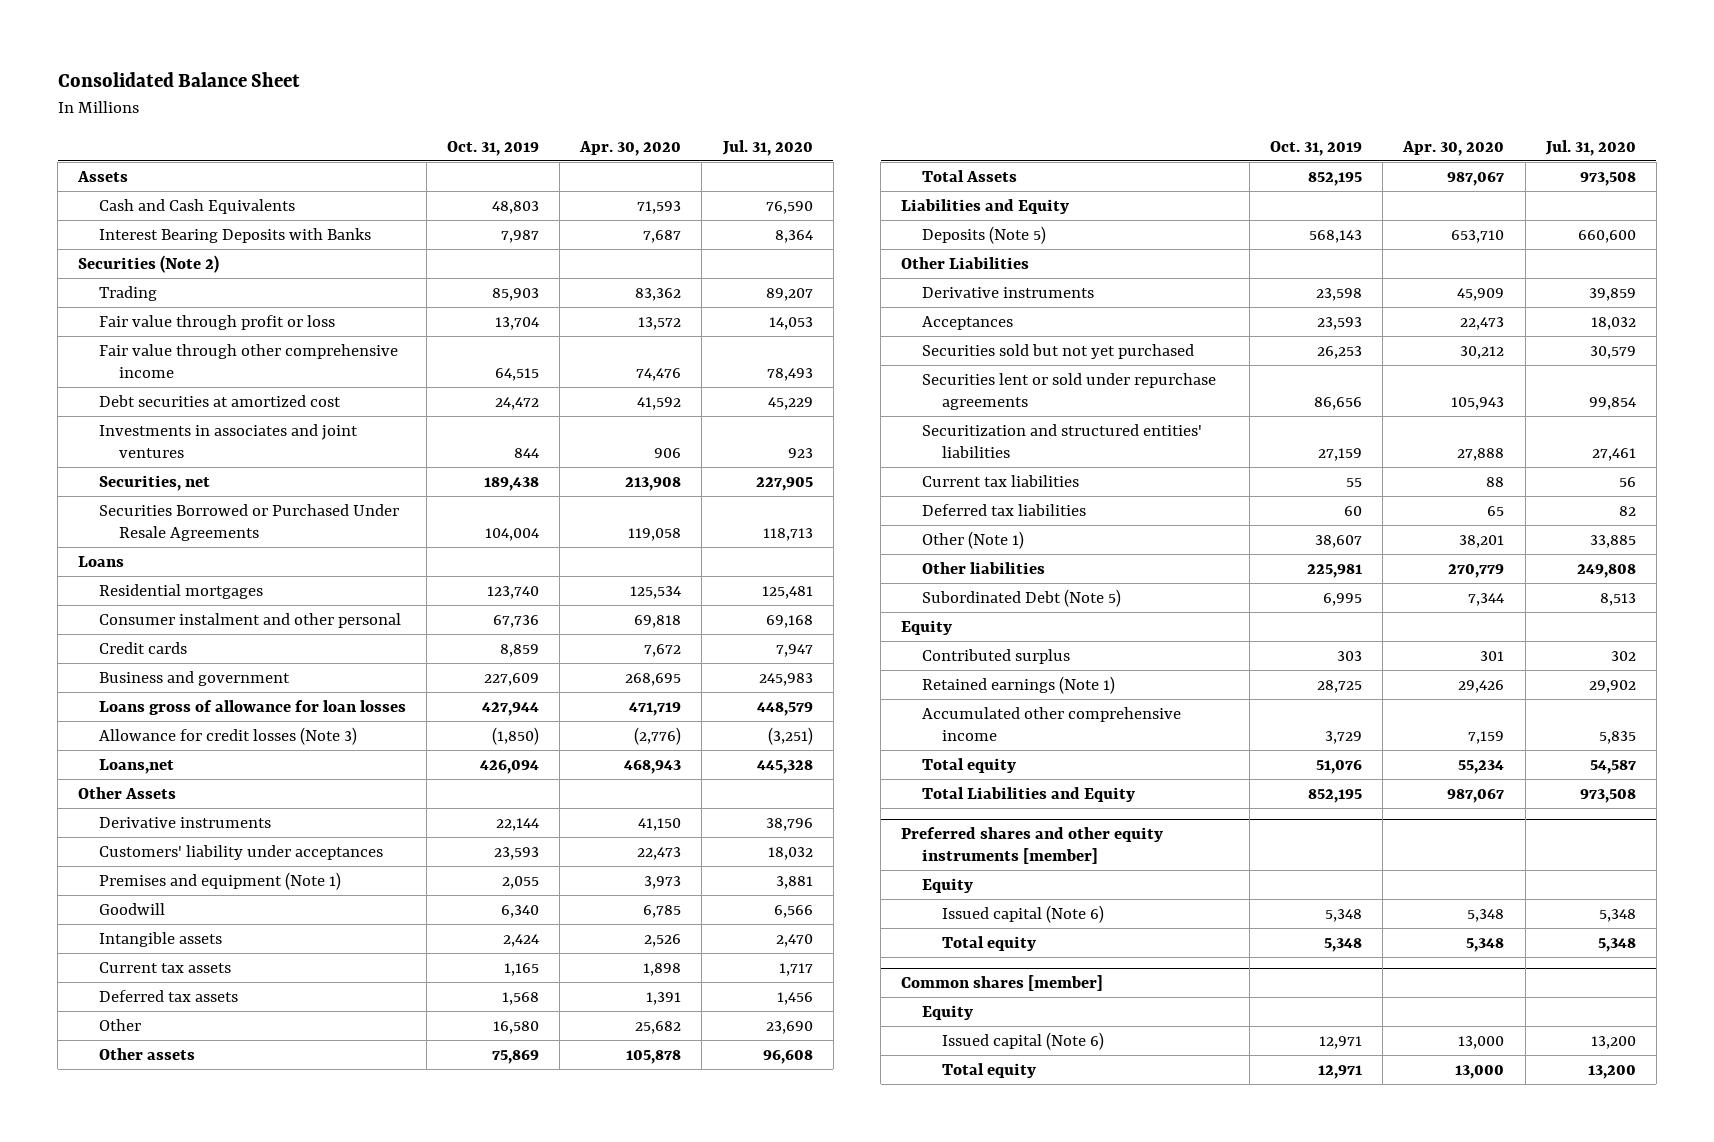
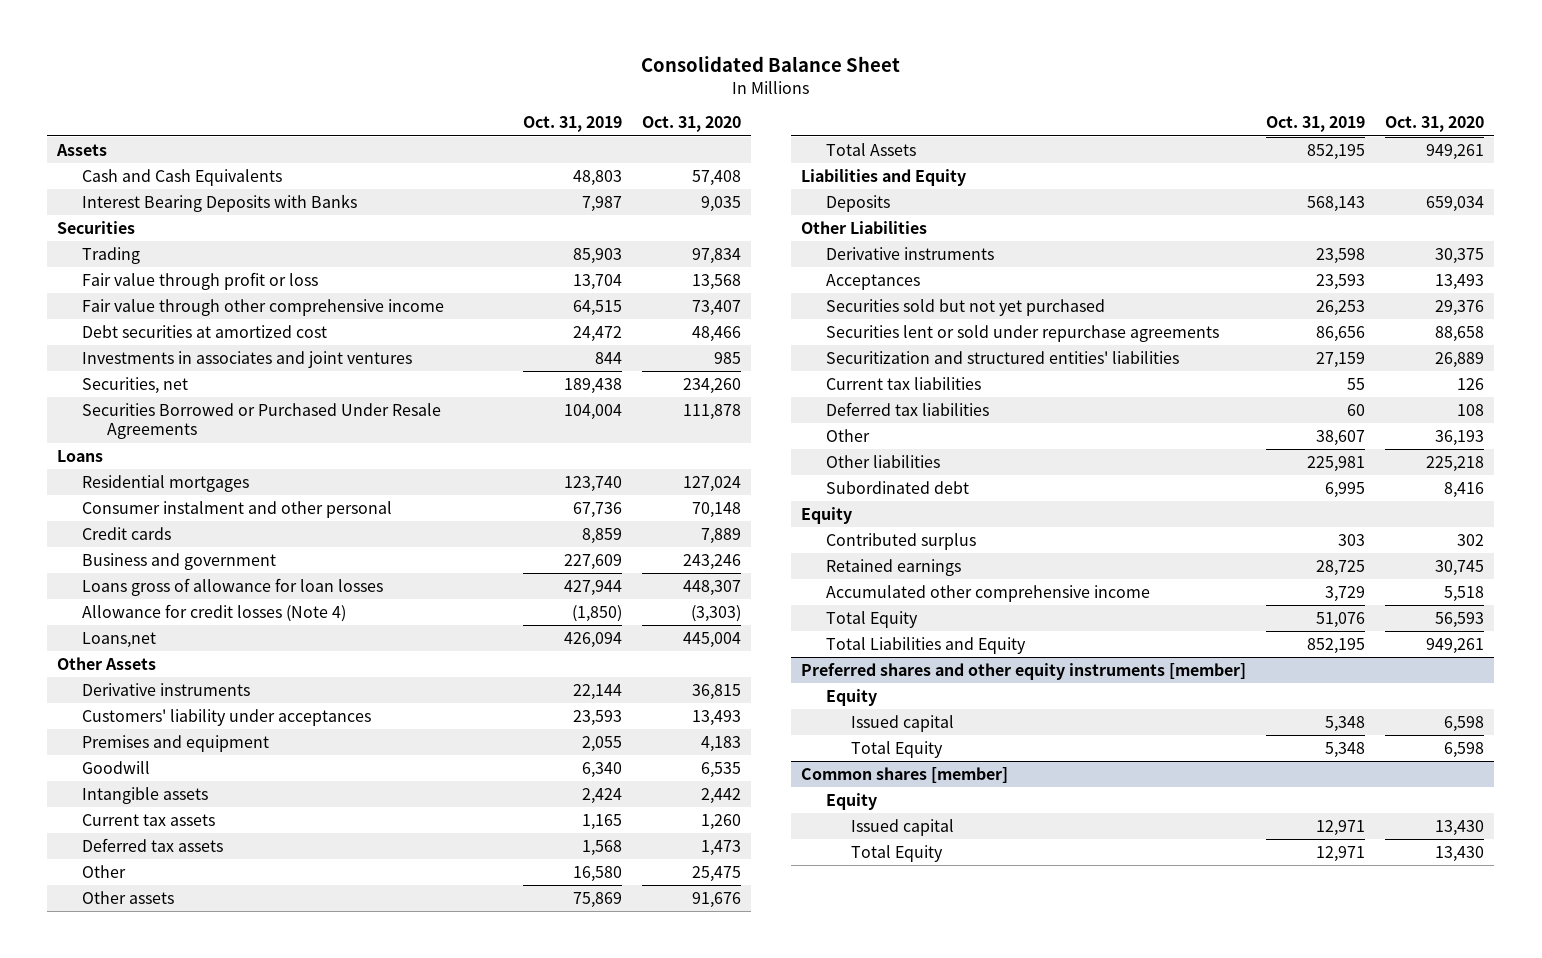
- | Oct. 31, 2019 | Apr. 30, 2020 | Jul. 31, 2020
+ | Oct. 31, 2019 | Oct. 31, 2020
- Securities (Note 2)
+ Securities
- Allowance for credit losses (Note 3) | (1,850) | (2,776) | (3,251)
+ Allowance for credit losses (Note 4) | (1,850) | (3,303)
- Premises and equipment (Note 1) | 2,055 | 3,973 | 3,881
+ Premises and equipment | 2,055 | 4,183
- Deposits (Note 5) | 568,143 | 653,710 | 660,600
+ Deposits | 568,143 | 659,034
- Other (Note 1) | 38,607 | 38,201 | 33,885
+ Other | 38,607 | 36,193
- Subordinated Debt (Note 5) | 6,995 | 7,344 | 8,513
+ Subordinated debt | 6,995 | 8,416
- Retained earnings (Note 1) | 28,725 | 29,426 | 29,902
+ Retained earnings | 28,725 | 30,745
- Total equity | 51,076 | 55,234 | 54,587
+ Total Equity | 51,076 | 56,593
@ Preferred shares and other equity instruments [member]
- Issued capital (Note 6) | 5,348 | 5,348 | 5,348
- Total equity | 5,348 | 5,348 | 5,348
+ Issued capital | 5,348 | 6,598
+ Total Equity | 5,348 | 6,598
@ Common shares [member]
- Issued capital (Note 6) | 12,971 | 13,000 | 13,200
- Total equity | 12,971 | 13,000 | 13,200
+ Issued capital | 12,971 | 13,430
+ Total Equity | 12,971 | 13,430

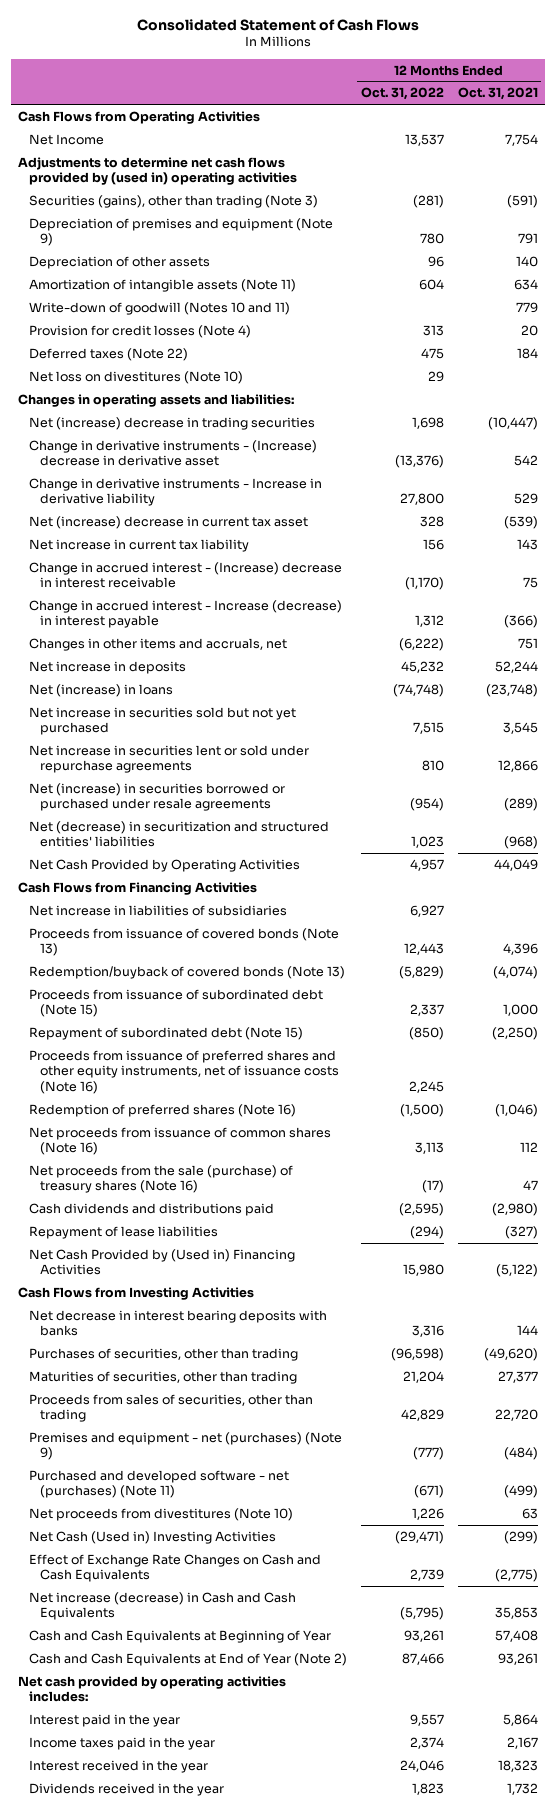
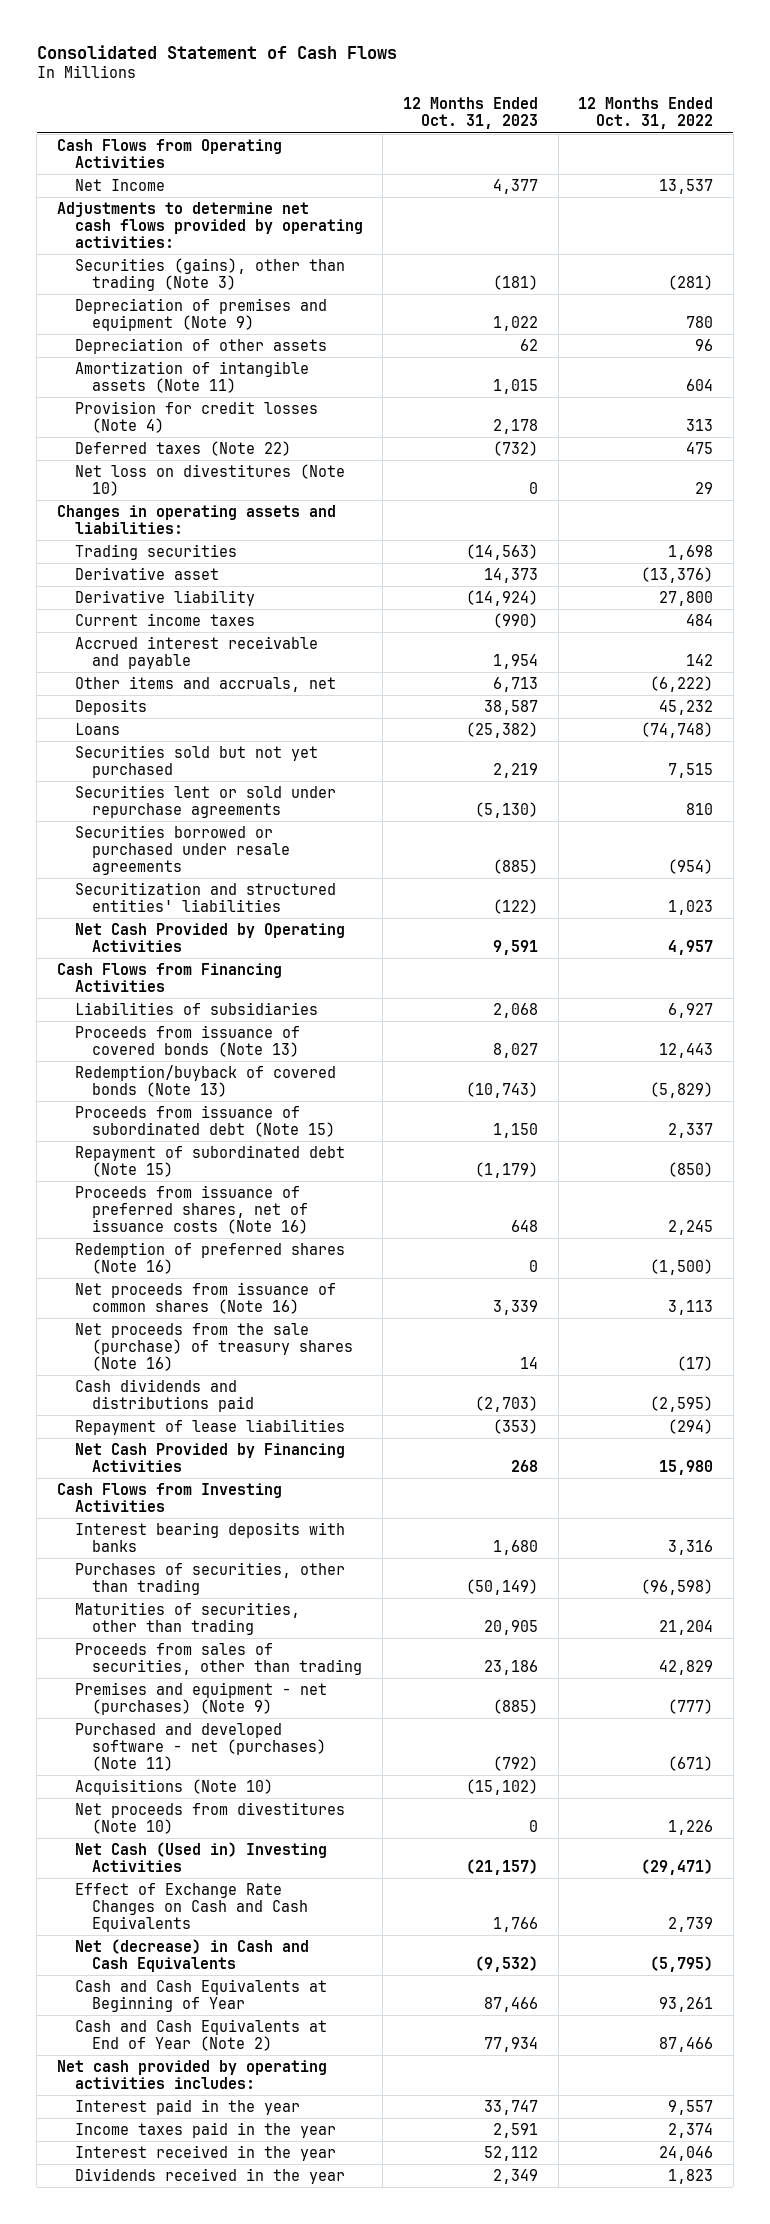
- | 12 Months Ended Oct. 31, 2022 | 12 Months Ended Oct. 31, 2021
+ | 12 Months Ended Oct. 31, 2023 | 12 Months Ended Oct. 31, 2022
- Adjustments to determine net cash flows provided by (used in) operating activities
+ Adjustments to determine net cash flows provided by operating activities:
- Write-down of goodwill (Notes 10 and 11) | | 779
- Net (increase) decrease in trading securities | 1,698 | (10,447)
- Change in derivative instruments - (Increase) decrease in derivative asset | (13,376) | 542
- Change in derivative instruments - Increase in derivative liability | 27,800 | 529
- Net (increase) decrease in current tax asset | 328 | (539)
- Net increase in current tax liability | 156 | 143
- Change in accrued interest - (Increase) decrease in interest receivable | (1,170) | 75
- Change in accrued interest - Increase (decrease) in interest payable | 1,312 | (366)
- Changes in other items and accruals, net | (6,222) | 751
- Net increase in deposits | 45,232 | 52,244
- Net (increase) in loans | (74,748) | (23,748)
- Net increase in securities sold but not yet purchased | 7,515 | 3,545
- Net increase in securities lent or sold under repurchase agreements | 810 | 12,866
- Net (increase) in securities borrowed or purchased under resale agreements | (954) | (289)
- Net (decrease) in securitization and structured entities' liabilities | 1,023 | (968)
+ Trading securities | (14,563) | 1,698
+ Derivative asset | 14,373 | (13,376)
+ Derivative liability | (14,924) | 27,800
+ Current income taxes | (990) | 484
+ Accrued interest receivable and payable | 1,954 | 142
+ Other items and accruals, net | 6,713 | (6,222)
+ Deposits | 38,587 | 45,232
+ Loans | (25,382) | (74,748)
+ Securities sold but not yet purchased | 2,219 | 7,515
+ Securities lent or sold under repurchase agreements | (5,130) | 810
+ Securities borrowed or purchased under resale agreements | (885) | (954)
+ Securitization and structured entities' liabilities | (122) | 1,023
- Net increase in liabilities of subsidiaries | 6,927 |
+ Liabilities of subsidiaries | 2,068 | 6,927
- Proceeds from issuance of preferred shares and other equity instruments, net of issuance costs (Note 16) | 2,245 |
+ Proceeds from issuance of preferred shares, net of issuance costs (Note 16) | 648 | 2,245
- Net Cash Provided by (Used in) Financing Activities | 15,980 | (5,122)
+ Net Cash Provided by Financing Activities | 268 | 15,980
- Net decrease in interest bearing deposits with banks | 3,316 | 144
+ Interest bearing deposits with banks | 1,680 | 3,316
+ Acquisitions (Note 10) | (15,102) |
- Net increase (decrease) in Cash and Cash Equivalents | (5,795) | 35,853
+ Net (decrease) in Cash and Cash Equivalents | (9,532) | (5,795)

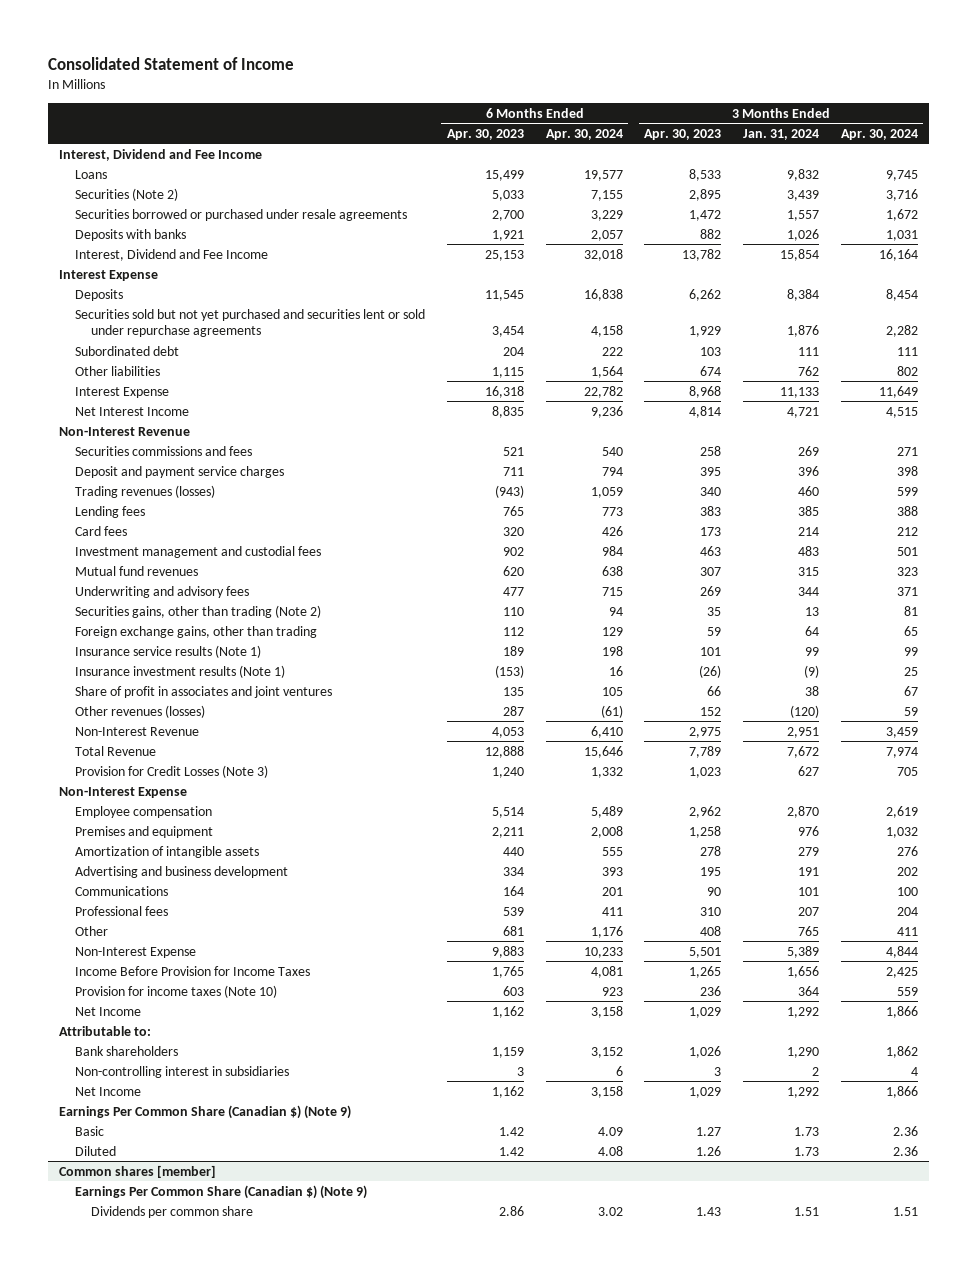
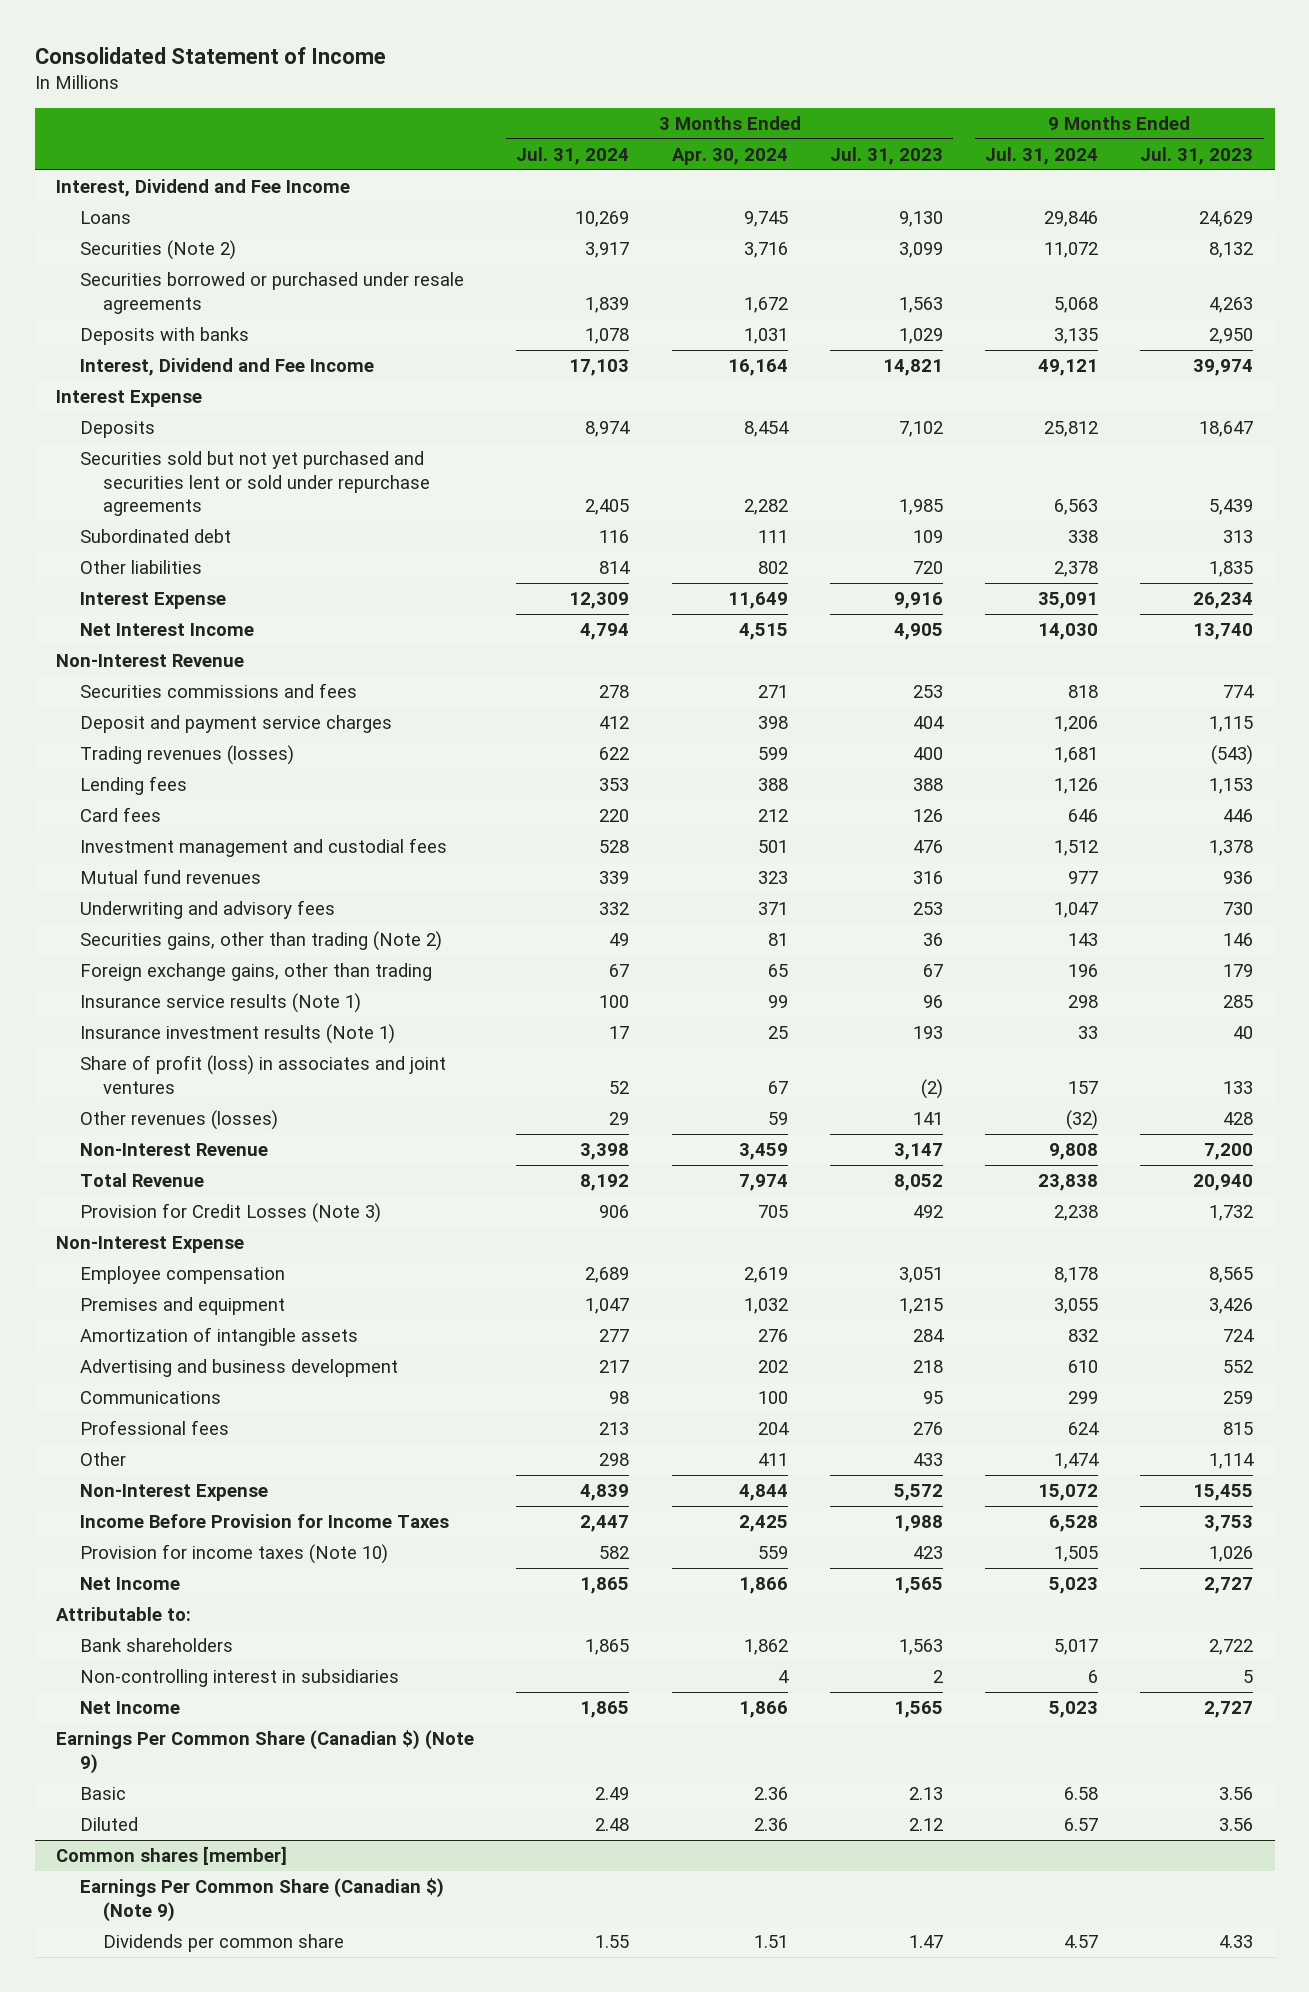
- | 6 Months Ended Apr. 30, 2023 | 6 Months Ended Apr. 30, 2024 | 3 Months Ended Apr. 30, 2023 | 3 Months Ended Jan. 31, 2024 | 3 Months Ended Apr. 30, 2024
+ | 3 Months Ended Jul. 31, 2024 | 3 Months Ended Apr. 30, 2024 | 3 Months Ended Jul. 31, 2023 | 9 Months Ended Jul. 31, 2024 | 9 Months Ended Jul. 31, 2023
- Share of profit in associates and joint ventures | 135 | 105 | 66 | 38 | 67
+ Share of profit (loss) in associates and joint ventures | 52 | 67 | (2) | 157 | 133

